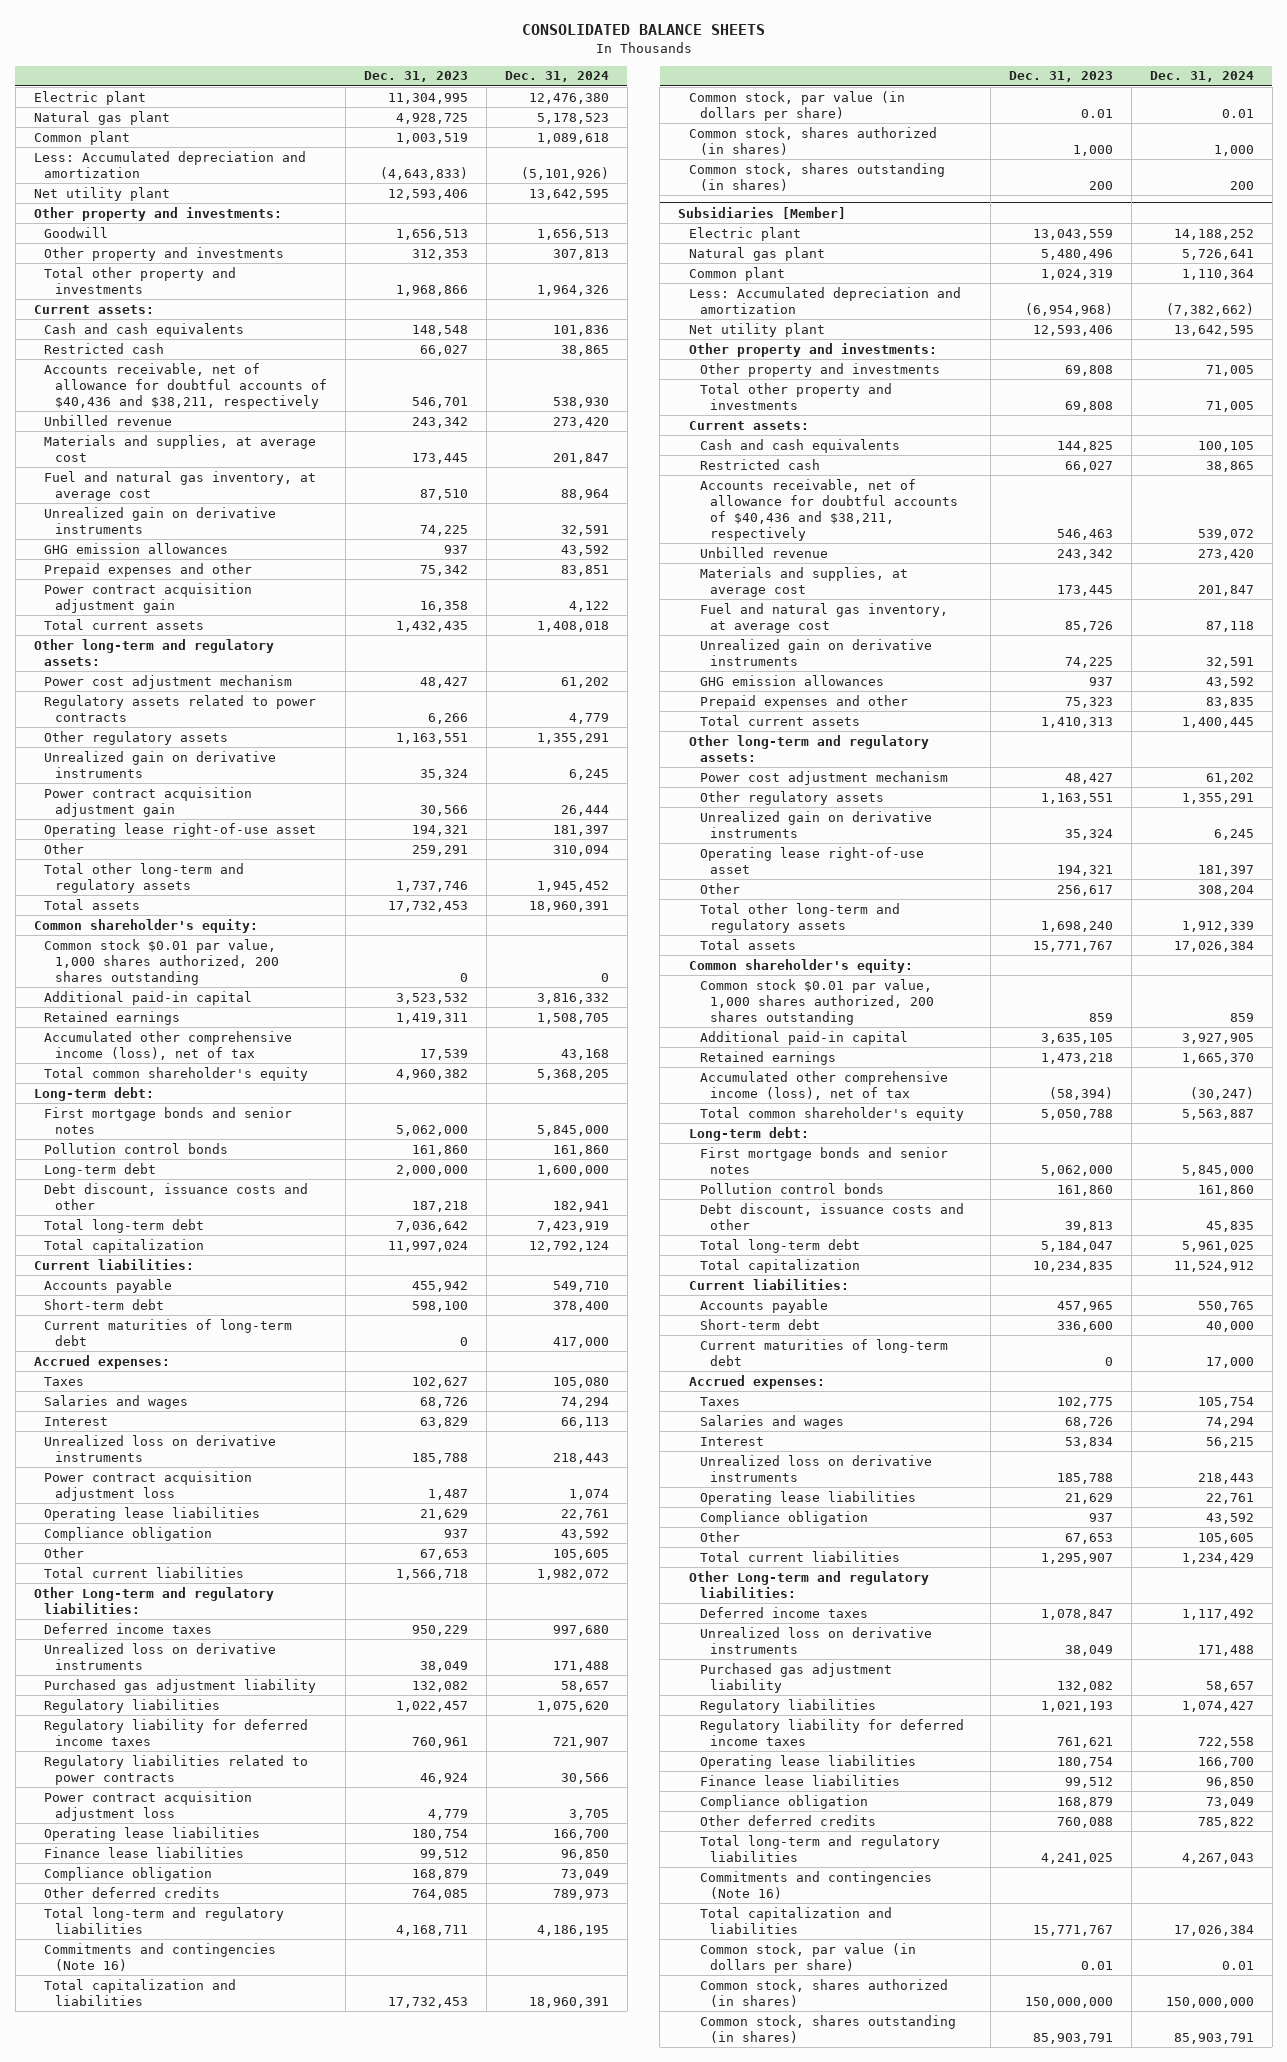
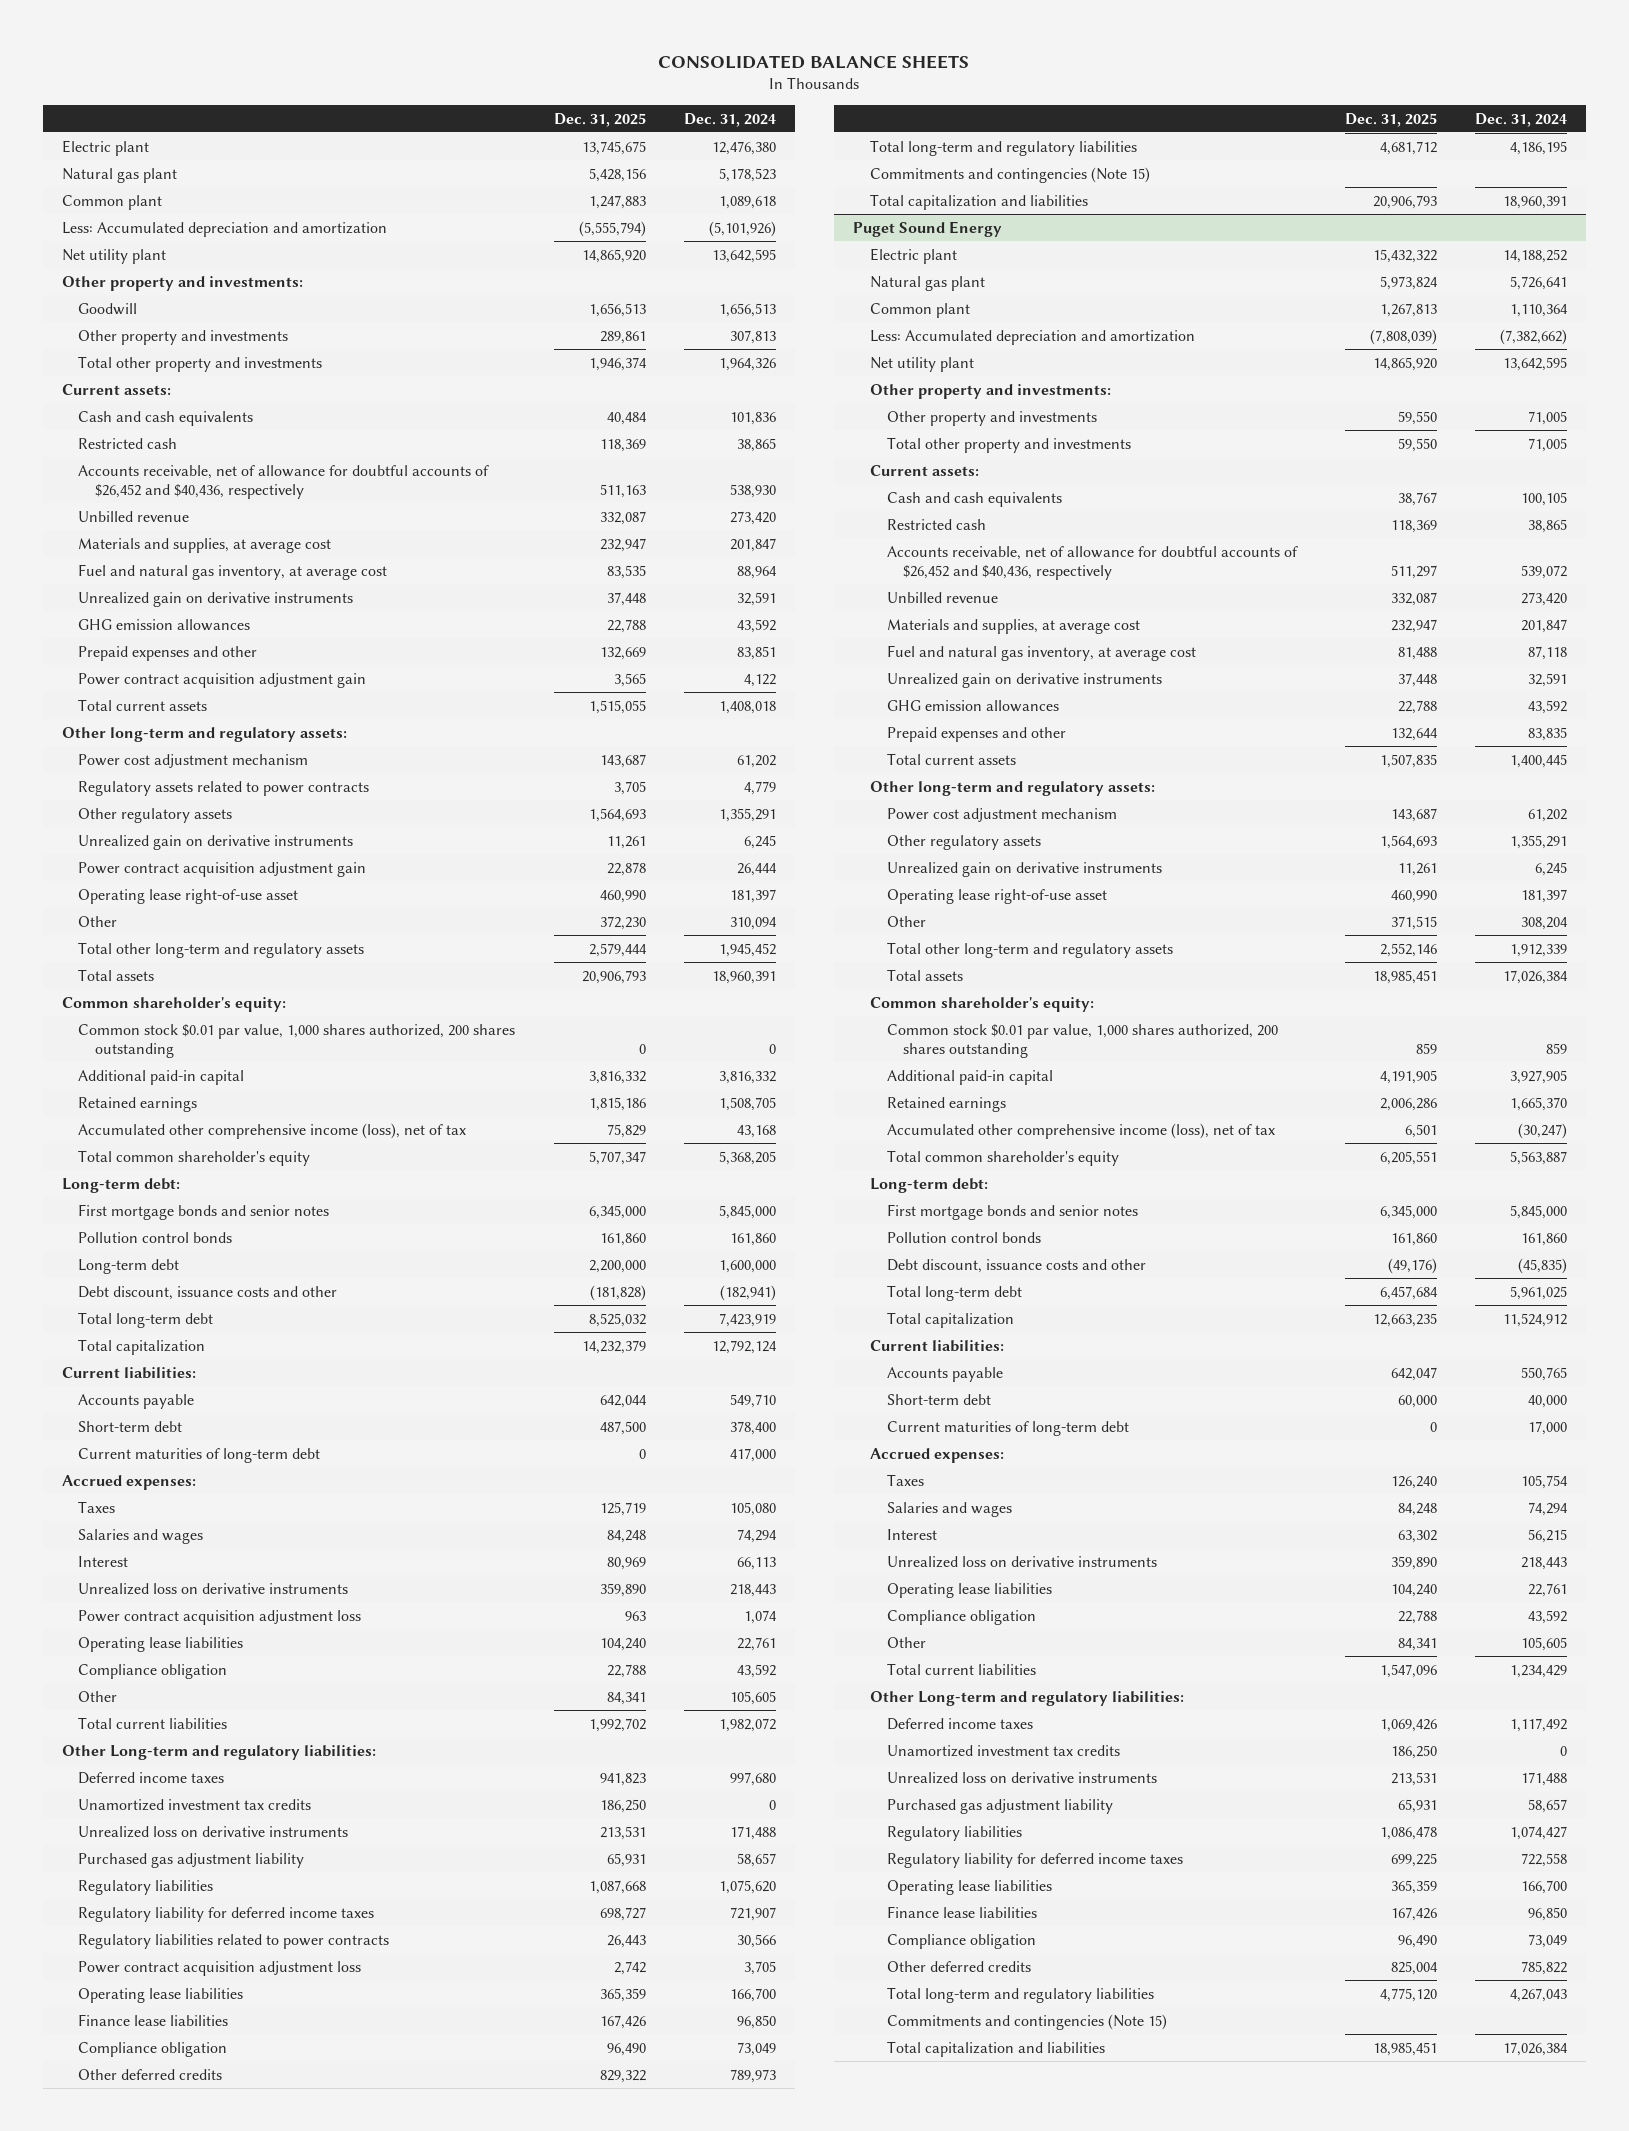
- | Dec. 31, 2023 | Dec. 31, 2024
+ | Dec. 31, 2025 | Dec. 31, 2024
- Accounts receivable, net of allowance for doubtful accounts of $40,436 and $38,211, respectively | 546,701 | 538,930
+ Accounts receivable, net of allowance for doubtful accounts of $26,452 and $40,436, respectively | 511,163 | 538,930
- Debt discount, issuance costs and other | 187,218 | 182,941
+ Debt discount, issuance costs and other | (181,828) | (182,941)
+ Unamortized investment tax credits | 186,250 | 0
- Commitments and contingencies (Note 16)
+ Commitments and contingencies (Note 15)
- Common stock, par value (in dollars per share) | 0.01 | 0.01
- Common stock, shares authorized (in shares) | 1,000 | 1,000
- Common stock, shares outstanding (in shares) | 200 | 200
- Subsidiaries [Member]
+ Puget Sound Energy
- Accounts receivable, net of allowance for doubtful accounts of $40,436 and $38,211, respectively | 546,463 | 539,072
+ Accounts receivable, net of allowance for doubtful accounts of $26,452 and $40,436, respectively | 511,297 | 539,072
- Debt discount, issuance costs and other | 39,813 | 45,835
+ Debt discount, issuance costs and other | (49,176) | (45,835)
+ Unamortized investment tax credits | 186,250 | 0
- Commitments and contingencies (Note 16)
+ Commitments and contingencies (Note 15)
- Common stock, par value (in dollars per share) | 0.01 | 0.01
- Common stock, shares authorized (in shares) | 150,000,000 | 150,000,000
- Common stock, shares outstanding (in shares) | 85,903,791 | 85,903,791

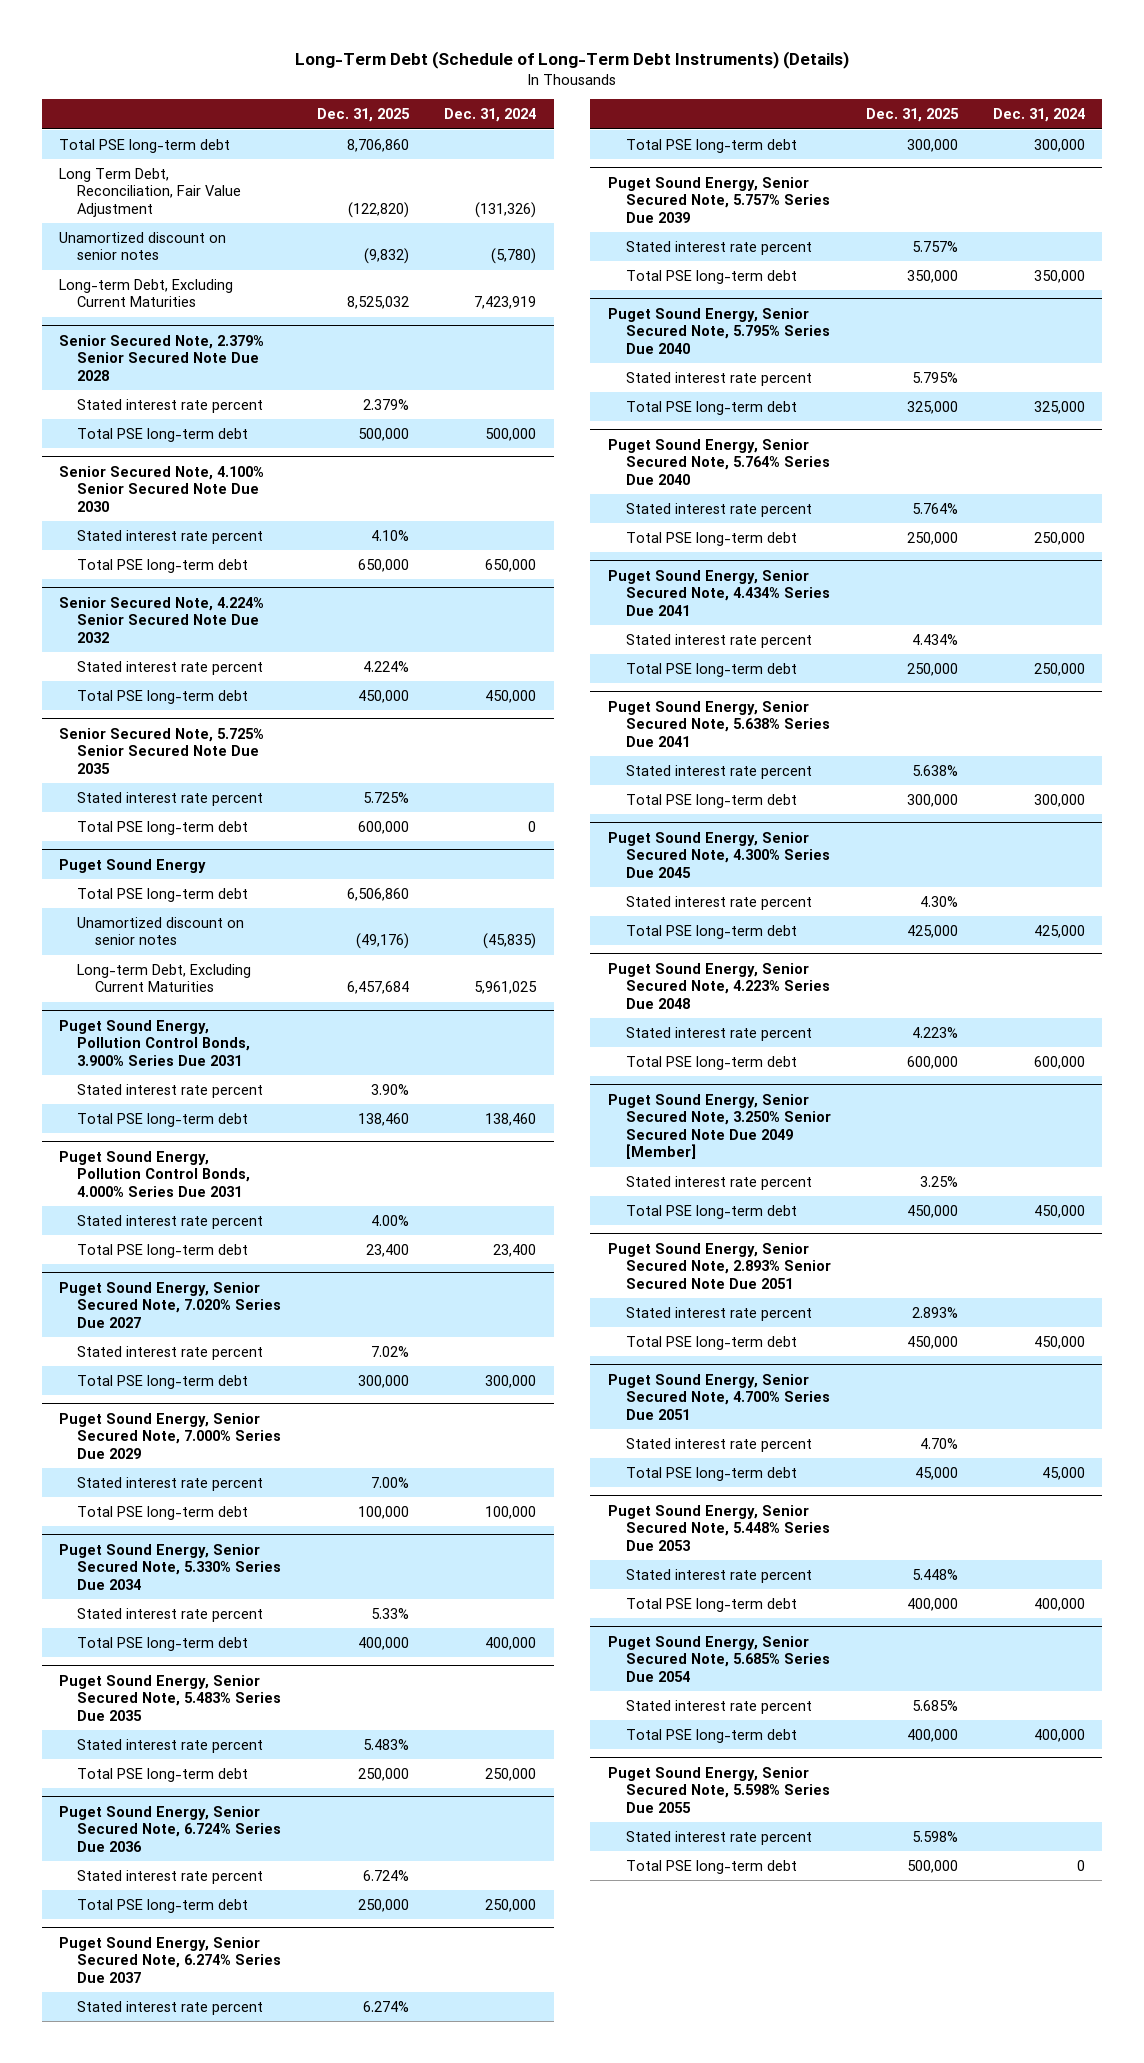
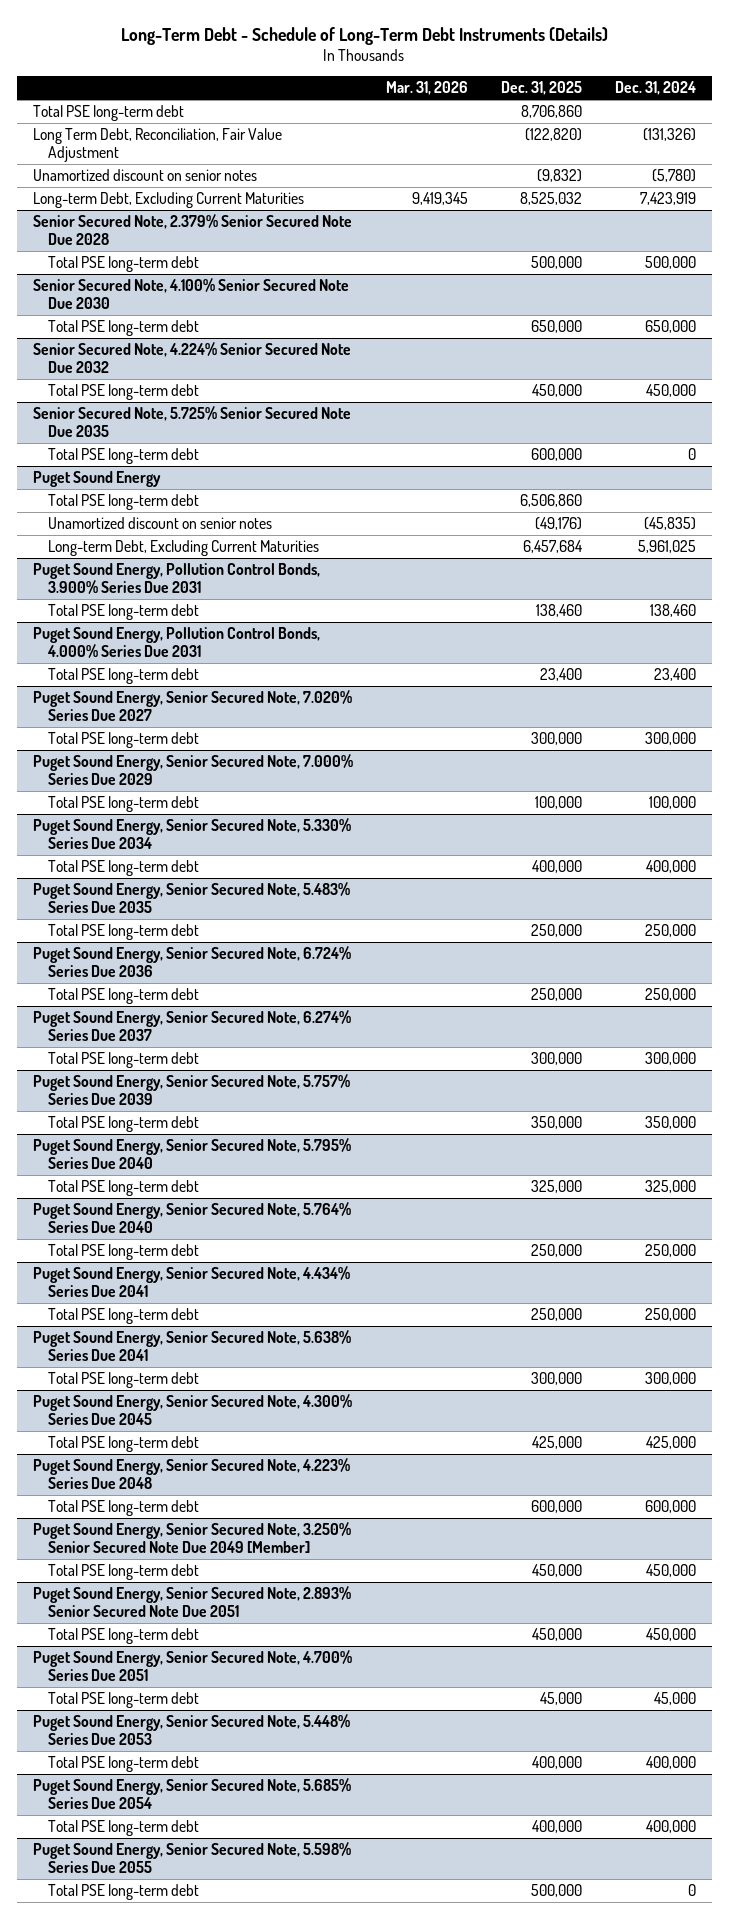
- Long-Term Debt (Schedule of Long-Term Debt Instruments) (Details)
+ Long-Term Debt - Schedule of Long-Term Debt Instruments (Details)
- | Dec. 31, 2025 | Dec. 31, 2024
+ | Mar. 31, 2026 | Dec. 31, 2025 | Dec. 31, 2024
@ Senior Secured Note, 2.379% Senior Secured Note Due 2028
- Stated interest rate percent | 2.379% |
@ Senior Secured Note, 4.100% Senior Secured Note Due 2030
- Stated interest rate percent | 4.10% |
@ Senior Secured Note, 4.224% Senior Secured Note Due 2032
- Stated interest rate percent | 4.224% |
@ Senior Secured Note, 5.725% Senior Secured Note Due 2035
- Stated interest rate percent | 5.725% |
@ Puget Sound Energy, Pollution Control Bonds, 3.900% Series Due 2031
- Stated interest rate percent | 3.90% |
@ Puget Sound Energy, Pollution Control Bonds, 4.000% Series Due 2031
- Stated interest rate percent | 4.00% |
@ Puget Sound Energy, Senior Secured Note, 7.020% Series Due 2027
- Stated interest rate percent | 7.02% |
@ Puget Sound Energy, Senior Secured Note, 7.000% Series Due 2029
- Stated interest rate percent | 7.00% |
@ Puget Sound Energy, Senior Secured Note, 5.330% Series Due 2034
- Stated interest rate percent | 5.33% |
@ Puget Sound Energy, Senior Secured Note, 5.483% Series Due 2035
- Stated interest rate percent | 5.483% |
@ Puget Sound Energy, Senior Secured Note, 6.724% Series Due 2036
- Stated interest rate percent | 6.724% |
@ Puget Sound Energy, Senior Secured Note, 6.274% Series Due 2037
- Stated interest rate percent | 6.274% |
@ Puget Sound Energy, Senior Secured Note, 5.757% Series Due 2039
- Stated interest rate percent | 5.757% |
@ Puget Sound Energy, Senior Secured Note, 5.795% Series Due 2040
- Stated interest rate percent | 5.795% |
@ Puget Sound Energy, Senior Secured Note, 5.764% Series Due 2040
- Stated interest rate percent | 5.764% |
@ Puget Sound Energy, Senior Secured Note, 4.434% Series Due 2041
- Stated interest rate percent | 4.434% |
@ Puget Sound Energy, Senior Secured Note, 5.638% Series Due 2041
- Stated interest rate percent | 5.638% |
@ Puget Sound Energy, Senior Secured Note, 4.300% Series Due 2045
- Stated interest rate percent | 4.30% |
@ Puget Sound Energy, Senior Secured Note, 4.223% Series Due 2048
- Stated interest rate percent | 4.223% |
@ Puget Sound Energy, Senior Secured Note, 3.250% Senior Secured Note Due 2049 [Member]
- Stated interest rate percent | 3.25% |
@ Puget Sound Energy, Senior Secured Note, 2.893% Senior Secured Note Due 2051
- Stated interest rate percent | 2.893% |
@ Puget Sound Energy, Senior Secured Note, 4.700% Series Due 2051
- Stated interest rate percent | 4.70% |
@ Puget Sound Energy, Senior Secured Note, 5.448% Series Due 2053
- Stated interest rate percent | 5.448% |
@ Puget Sound Energy, Senior Secured Note, 5.685% Series Due 2054
- Stated interest rate percent | 5.685% |
@ Puget Sound Energy, Senior Secured Note, 5.598% Series Due 2055
- Stated interest rate percent | 5.598% |

